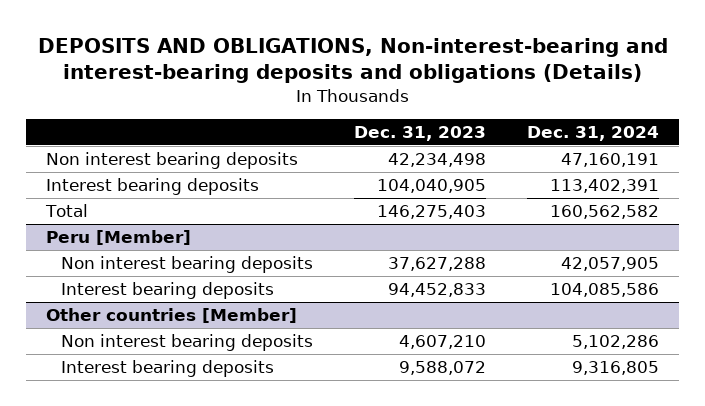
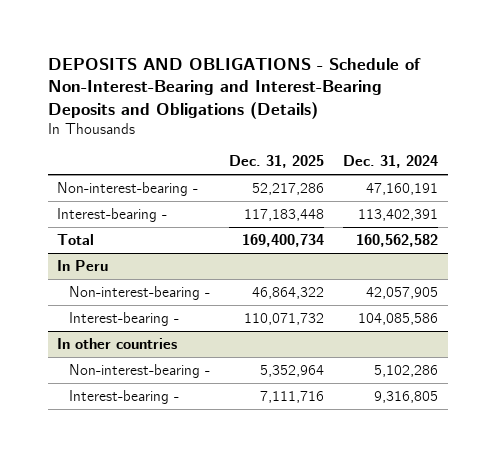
- DEPOSITS AND OBLIGATIONS, Non-interest-bearing and interest-bearing deposits and obligations (Details)
+ DEPOSITS AND OBLIGATIONS - Schedule of Non-Interest-Bearing and Interest-Bearing Deposits and Obligations (Details)
- | Dec. 31, 2023 | Dec. 31, 2024
+ | Dec. 31, 2025 | Dec. 31, 2024
- Non interest bearing deposits | 42,234,498 | 47,160,191
- Interest bearing deposits | 104,040,905 | 113,402,391
+ Non-interest-bearing - | 52,217,286 | 47,160,191
+ Interest-bearing - | 117,183,448 | 113,402,391
- Peru [Member]
- Non interest bearing deposits | 37,627,288 | 42,057,905
- Interest bearing deposits | 94,452,833 | 104,085,586
- Other countries [Member]
- Non interest bearing deposits | 4,607,210 | 5,102,286
- Interest bearing deposits | 9,588,072 | 9,316,805
+ In Peru
+ Non-interest-bearing - | 46,864,322 | 42,057,905
+ Interest-bearing - | 110,071,732 | 104,085,586
+ In other countries
+ Non-interest-bearing - | 5,352,964 | 5,102,286
+ Interest-bearing - | 7,111,716 | 9,316,805

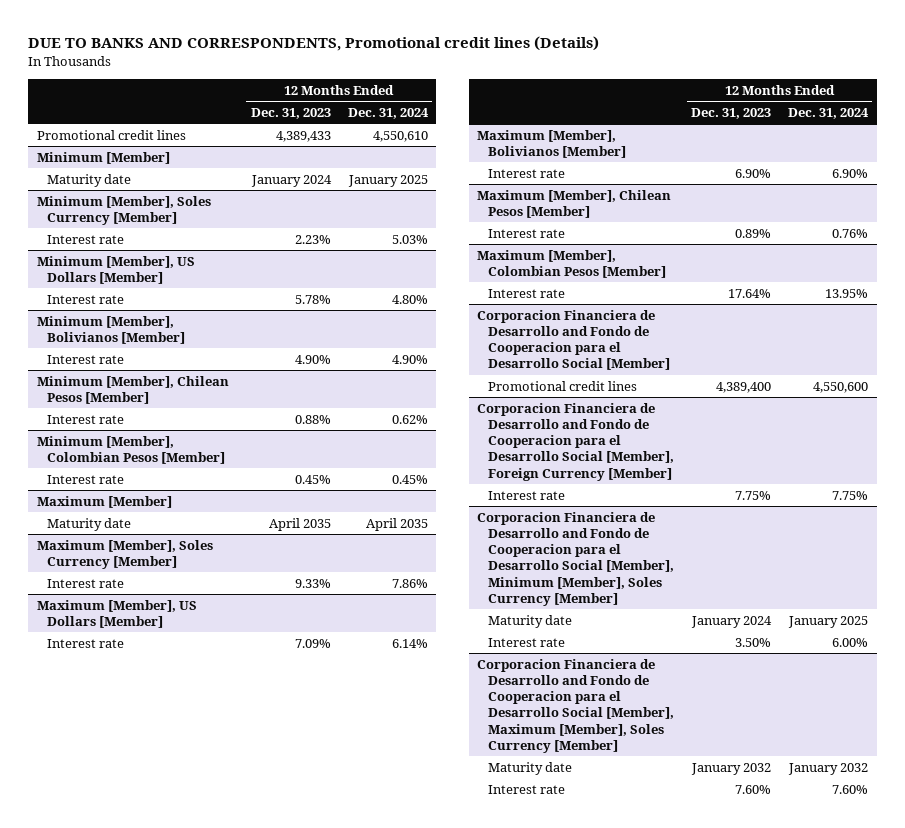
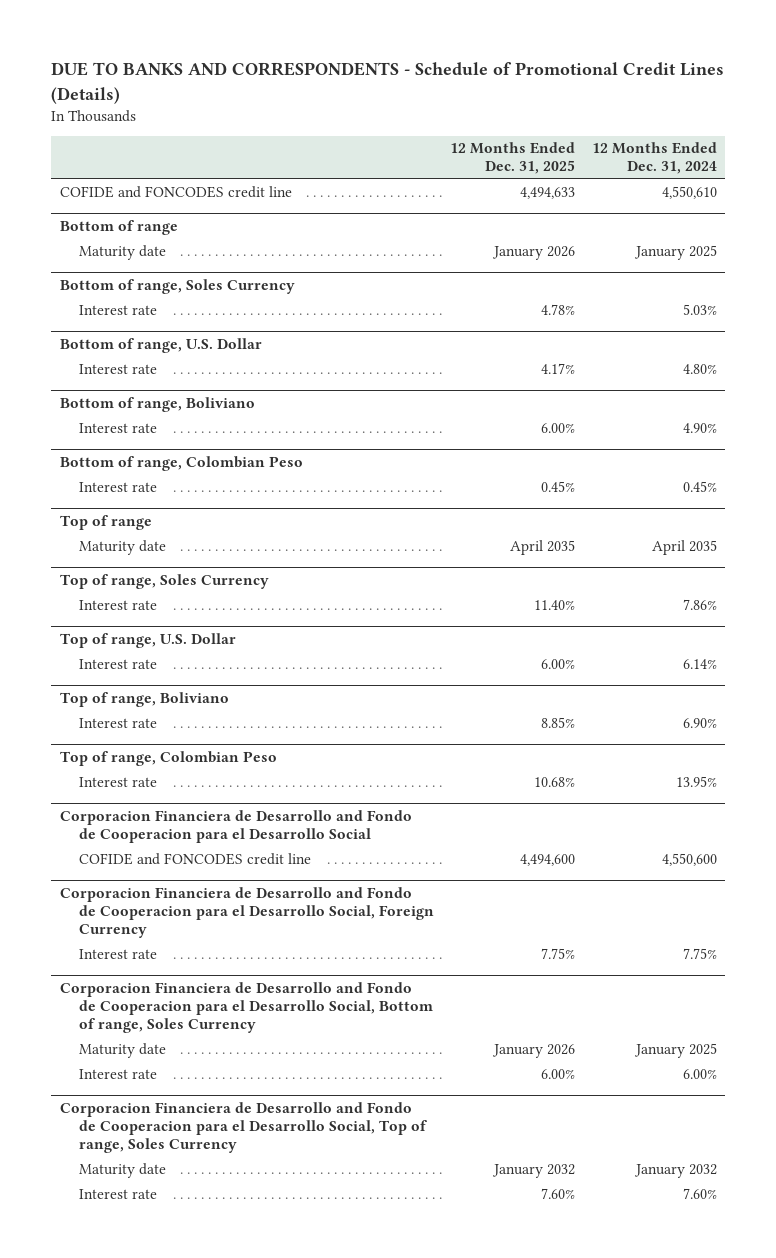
- DUE TO BANKS AND CORRESPONDENTS, Promotional credit lines (Details)
+ DUE TO BANKS AND CORRESPONDENTS - Schedule of Promotional Credit Lines (Details)
- | 12 Months Ended Dec. 31, 2023 | 12 Months Ended Dec. 31, 2024
+ | 12 Months Ended Dec. 31, 2025 | 12 Months Ended Dec. 31, 2024
- Promotional credit lines | 4,389,433 | 4,550,610
- Minimum [Member]
+ COFIDE and FONCODES credit line | 4,494,633 | 4,550,610
+ Bottom of range
- Minimum [Member], Soles Currency [Member]
+ Bottom of range, Soles Currency
- Minimum [Member], US Dollars [Member]
+ Bottom of range, U.S. Dollar
- Minimum [Member], Bolivianos [Member]
+ Bottom of range, Boliviano
- Minimum [Member], Chilean Pesos [Member]
- Interest rate | 0.88% | 0.62%
- Minimum [Member], Colombian Pesos [Member]
+ Bottom of range, Colombian Peso
- Maximum [Member]
+ Top of range
- Maximum [Member], Soles Currency [Member]
+ Top of range, Soles Currency
- Maximum [Member], US Dollars [Member]
+ Top of range, U.S. Dollar
- Maximum [Member], Bolivianos [Member]
+ Top of range, Boliviano
- Maximum [Member], Chilean Pesos [Member]
- Interest rate | 0.89% | 0.76%
- Maximum [Member], Colombian Pesos [Member]
+ Top of range, Colombian Peso
- Corporacion Financiera de Desarrollo and Fondo de Cooperacion para el Desarrollo Social [Member]
- Promotional credit lines | 4,389,400 | 4,550,600
- Corporacion Financiera de Desarrollo and Fondo de Cooperacion para el Desarrollo Social [Member], Foreign Currency [Member]
+ Corporacion Financiera de Desarrollo and Fondo de Cooperacion para el Desarrollo Social
+ COFIDE and FONCODES credit line | 4,494,600 | 4,550,600
+ Corporacion Financiera de Desarrollo and Fondo de Cooperacion para el Desarrollo Social, Foreign Currency
- Corporacion Financiera de Desarrollo and Fondo de Cooperacion para el Desarrollo Social [Member], Minimum [Member], Soles Currency [Member]
+ Corporacion Financiera de Desarrollo and Fondo de Cooperacion para el Desarrollo Social, Bottom of range, Soles Currency
- Corporacion Financiera de Desarrollo and Fondo de Cooperacion para el Desarrollo Social [Member], Maximum [Member], Soles Currency [Member]
+ Corporacion Financiera de Desarrollo and Fondo de Cooperacion para el Desarrollo Social, Top of range, Soles Currency

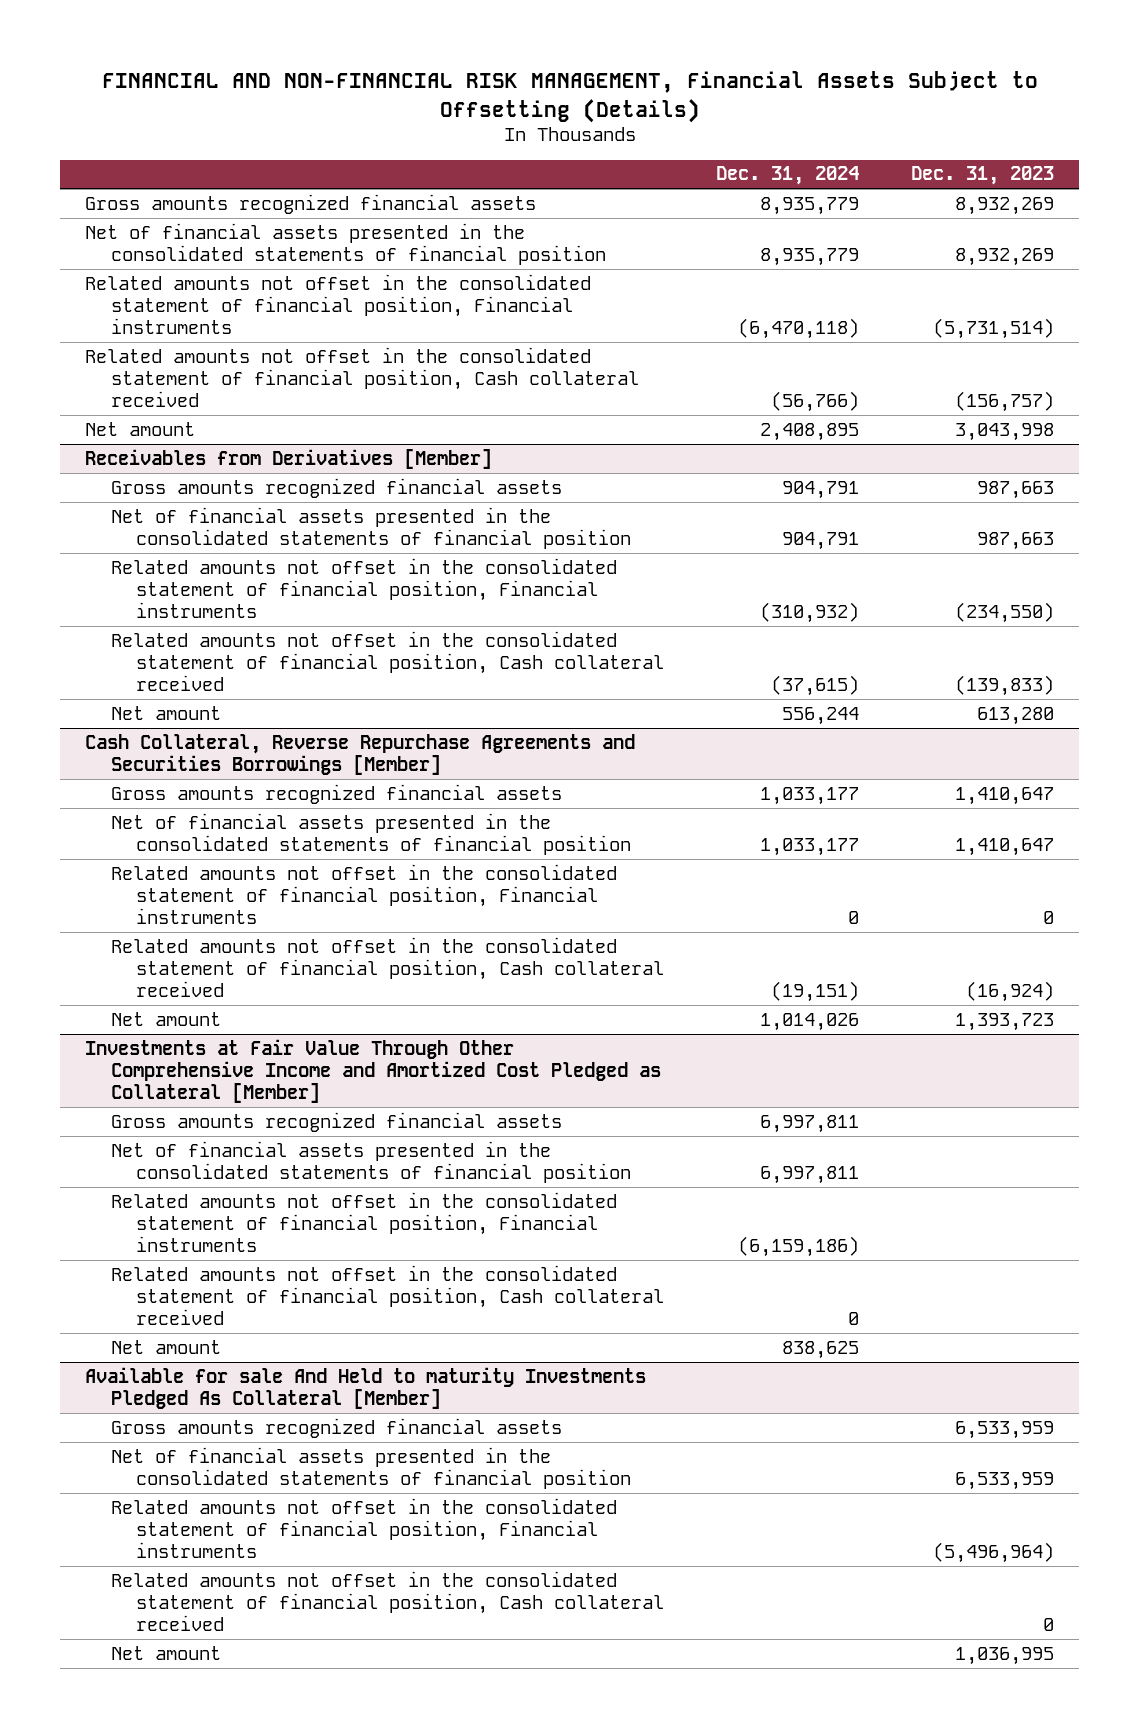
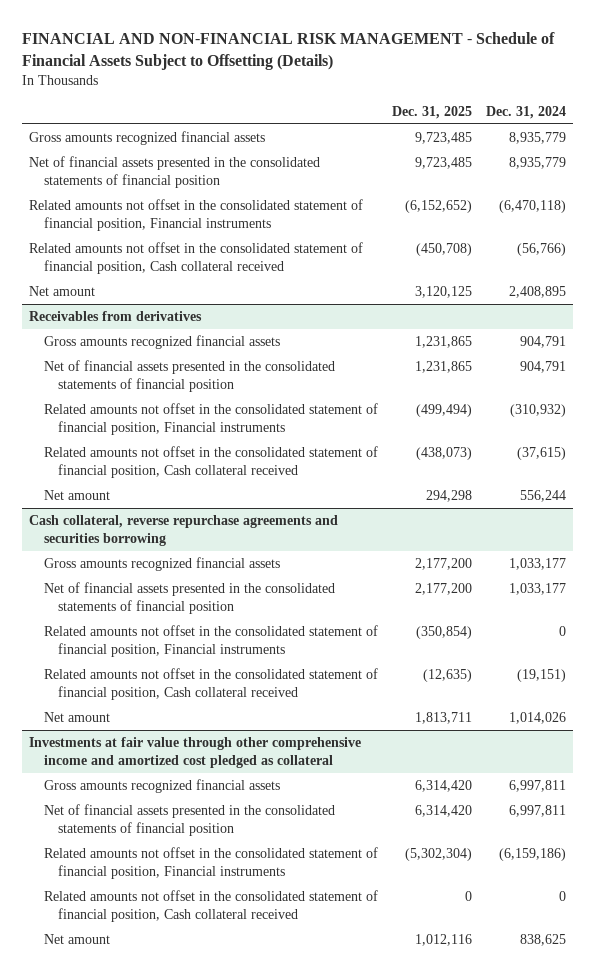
- FINANCIAL AND NON-FINANCIAL RISK MANAGEMENT, Financial Assets Subject to Offsetting (Details)
+ FINANCIAL AND NON-FINANCIAL RISK MANAGEMENT - Schedule of Financial Assets Subject to Offsetting (Details)
- | Dec. 31, 2024 | Dec. 31, 2023
+ | Dec. 31, 2025 | Dec. 31, 2024
- Receivables from Derivatives [Member]
+ Receivables from derivatives
- Cash Collateral, Reverse Repurchase Agreements and Securities Borrowings [Member]
+ Cash collateral, reverse repurchase agreements and securities borrowing
- Investments at Fair Value Through Other Comprehensive Income and Amortized Cost Pledged as Collateral [Member]
+ Investments at fair value through other comprehensive income and amortized cost pledged as collateral
- Available for sale And Held to maturity Investments Pledged As Collateral [Member]
- Gross amounts recognized financial assets | | 6,533,959
- Net of financial assets presented in the consolidated statements of financial position | | 6,533,959
- Related amounts not offset in the consolidated statement of financial position, Financial instruments | | (5,496,964)
- Related amounts not offset in the consolidated statement of financial position, Cash collateral received | | 0
- Net amount | | 1,036,995

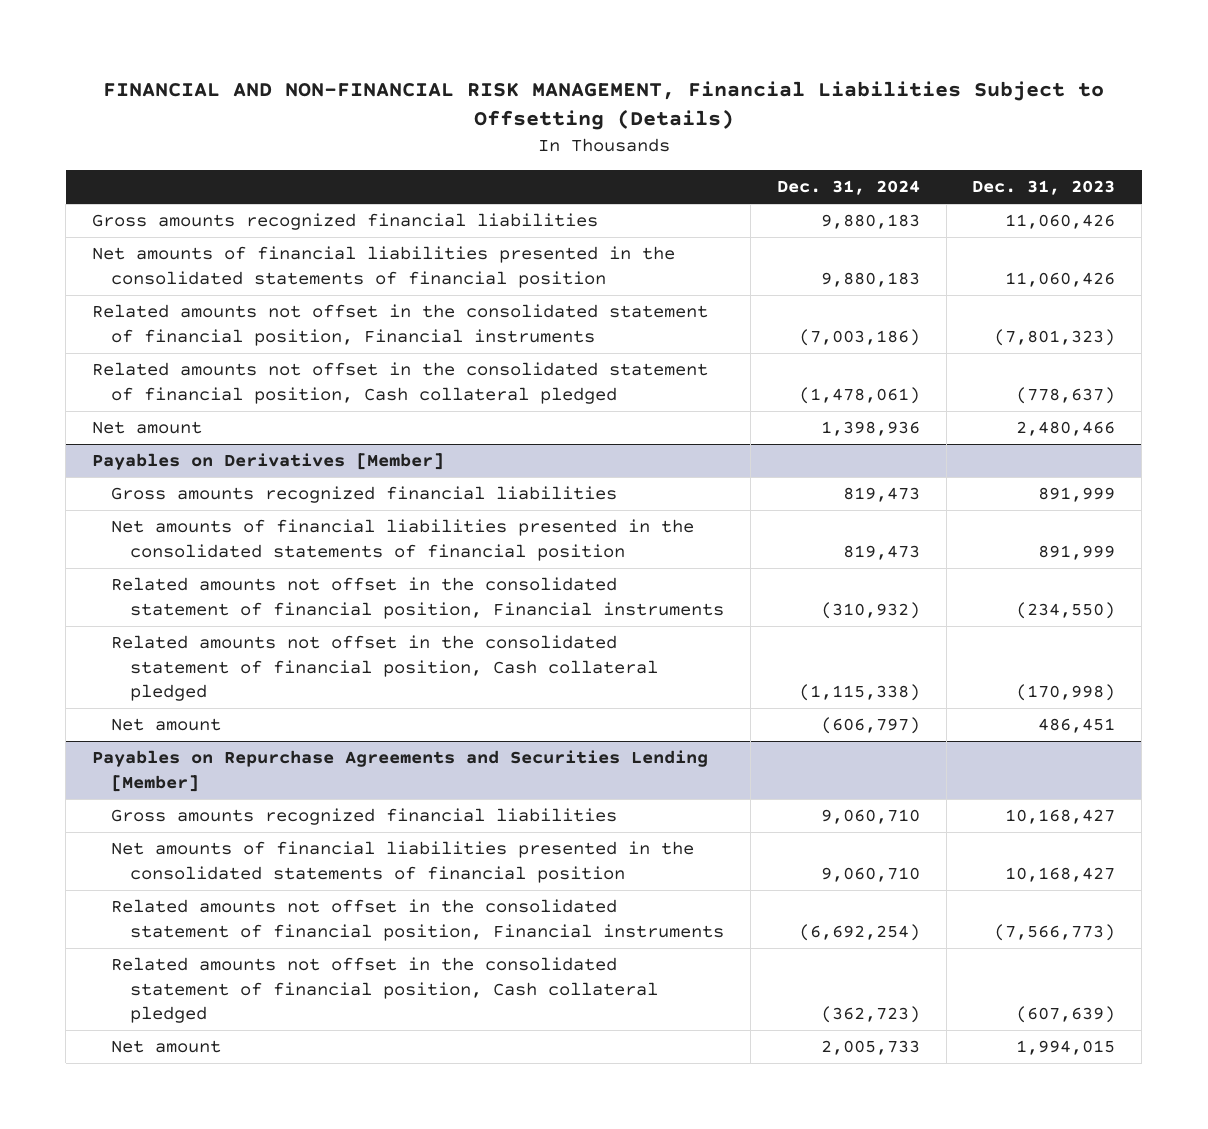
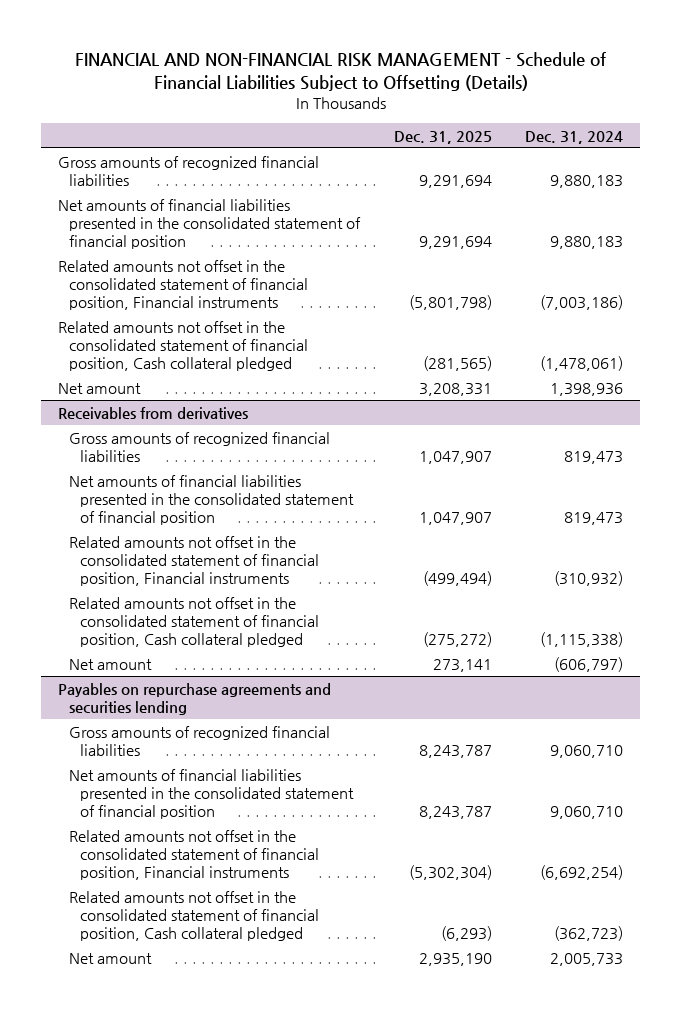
- FINANCIAL AND NON-FINANCIAL RISK MANAGEMENT, Financial Liabilities Subject to Offsetting (Details)
+ FINANCIAL AND NON-FINANCIAL RISK MANAGEMENT - Schedule of Financial Liabilities Subject to Offsetting (Details)
- | Dec. 31, 2024 | Dec. 31, 2023
+ | Dec. 31, 2025 | Dec. 31, 2024
- Gross amounts recognized financial liabilities | 9,880,183 | 11,060,426
- Net amounts of financial liabilities presented in the consolidated statements of financial position | 9,880,183 | 11,060,426
+ Gross amounts of recognized financial liabilities | 9,291,694 | 9,880,183
+ Net amounts of financial liabilities presented in the consolidated statement of financial position | 9,291,694 | 9,880,183
- Payables on Derivatives [Member]
- Gross amounts recognized financial liabilities | 819,473 | 891,999
- Net amounts of financial liabilities presented in the consolidated statements of financial position | 819,473 | 891,999
+ Receivables from derivatives
+ Gross amounts of recognized financial liabilities | 1,047,907 | 819,473
+ Net amounts of financial liabilities presented in the consolidated statement of financial position | 1,047,907 | 819,473
- Payables on Repurchase Agreements and Securities Lending [Member]
- Gross amounts recognized financial liabilities | 9,060,710 | 10,168,427
- Net amounts of financial liabilities presented in the consolidated statements of financial position | 9,060,710 | 10,168,427
+ Payables on repurchase agreements and securities lending
+ Gross amounts of recognized financial liabilities | 8,243,787 | 9,060,710
+ Net amounts of financial liabilities presented in the consolidated statement of financial position | 8,243,787 | 9,060,710

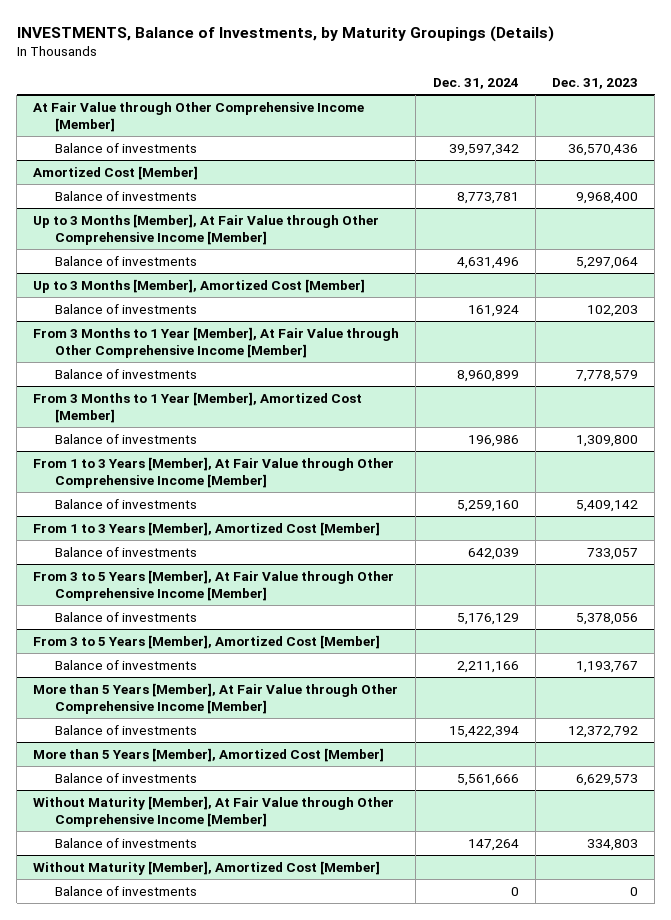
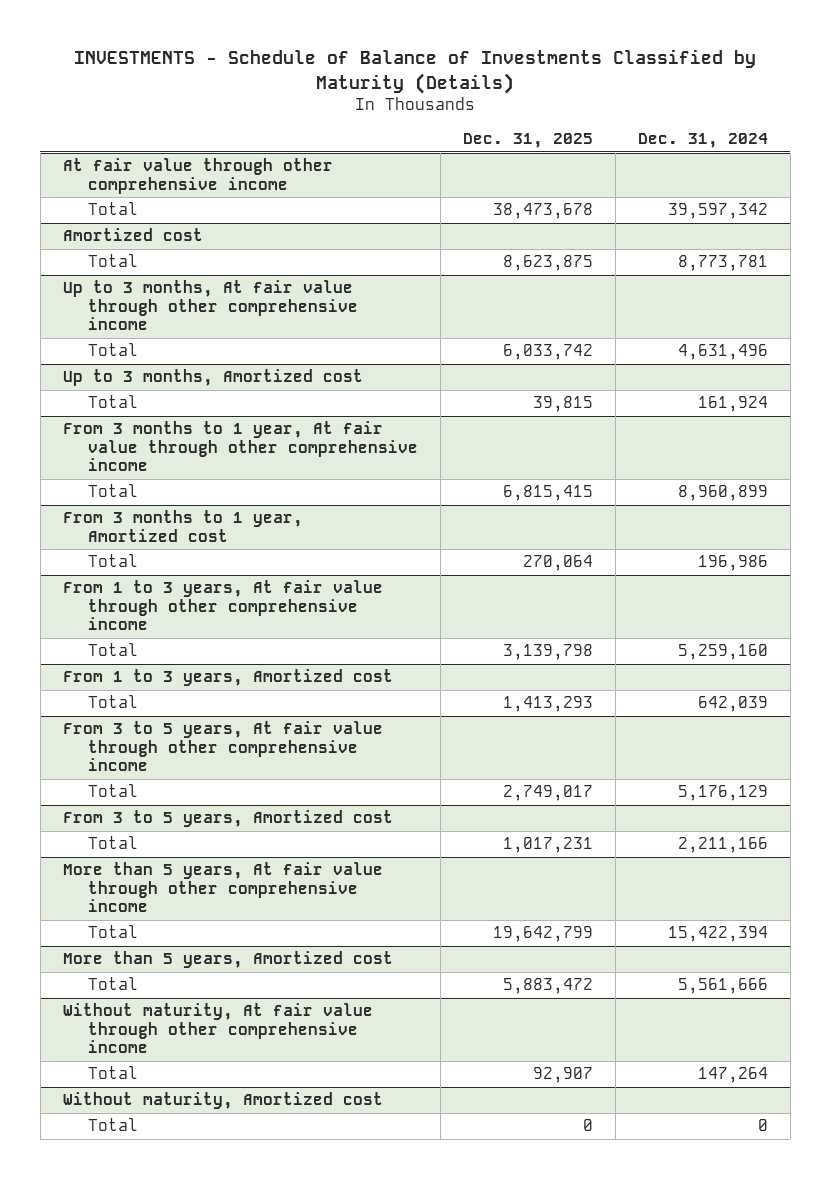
- INVESTMENTS, Balance of Investments, by Maturity Groupings (Details)
+ INVESTMENTS - Schedule of Balance of Investments Classified by Maturity (Details)
- | Dec. 31, 2024 | Dec. 31, 2023
+ | Dec. 31, 2025 | Dec. 31, 2024
- At Fair Value through Other Comprehensive Income [Member]
- Balance of investments | 39,597,342 | 36,570,436
- Amortized Cost [Member]
- Balance of investments | 8,773,781 | 9,968,400
- Up to 3 Months [Member], At Fair Value through Other Comprehensive Income [Member]
- Balance of investments | 4,631,496 | 5,297,064
- Up to 3 Months [Member], Amortized Cost [Member]
- Balance of investments | 161,924 | 102,203
- From 3 Months to 1 Year [Member], At Fair Value through Other Comprehensive Income [Member]
- Balance of investments | 8,960,899 | 7,778,579
- From 3 Months to 1 Year [Member], Amortized Cost [Member]
- Balance of investments | 196,986 | 1,309,800
- From 1 to 3 Years [Member], At Fair Value through Other Comprehensive Income [Member]
- Balance of investments | 5,259,160 | 5,409,142
- From 1 to 3 Years [Member], Amortized Cost [Member]
- Balance of investments | 642,039 | 733,057
- From 3 to 5 Years [Member], At Fair Value through Other Comprehensive Income [Member]
- Balance of investments | 5,176,129 | 5,378,056
- From 3 to 5 Years [Member], Amortized Cost [Member]
- Balance of investments | 2,211,166 | 1,193,767
- More than 5 Years [Member], At Fair Value through Other Comprehensive Income [Member]
- Balance of investments | 15,422,394 | 12,372,792
- More than 5 Years [Member], Amortized Cost [Member]
- Balance of investments | 5,561,666 | 6,629,573
- Without Maturity [Member], At Fair Value through Other Comprehensive Income [Member]
- Balance of investments | 147,264 | 334,803
- Without Maturity [Member], Amortized Cost [Member]
- Balance of investments | 0 | 0
+ At fair value through other comprehensive income
+ Total | 38,473,678 | 39,597,342
+ Amortized cost
+ Total | 8,623,875 | 8,773,781
+ Up to 3 months, At fair value through other comprehensive income
+ Total | 6,033,742 | 4,631,496
+ Up to 3 months, Amortized cost
+ Total | 39,815 | 161,924
+ From 3 months to 1 year, At fair value through other comprehensive income
+ Total | 6,815,415 | 8,960,899
+ From 3 months to 1 year, Amortized cost
+ Total | 270,064 | 196,986
+ From 1 to 3 years, At fair value through other comprehensive income
+ Total | 3,139,798 | 5,259,160
+ From 1 to 3 years, Amortized cost
+ Total | 1,413,293 | 642,039
+ From 3 to 5 years, At fair value through other comprehensive income
+ Total | 2,749,017 | 5,176,129
+ From 3 to 5 years, Amortized cost
+ Total | 1,017,231 | 2,211,166
+ More than 5 years, At fair value through other comprehensive income
+ Total | 19,642,799 | 15,422,394
+ More than 5 years, Amortized cost
+ Total | 5,883,472 | 5,561,666
+ Without maturity, At fair value through other comprehensive income
+ Total | 92,907 | 147,264
+ Without maturity, Amortized cost
+ Total | 0 | 0

